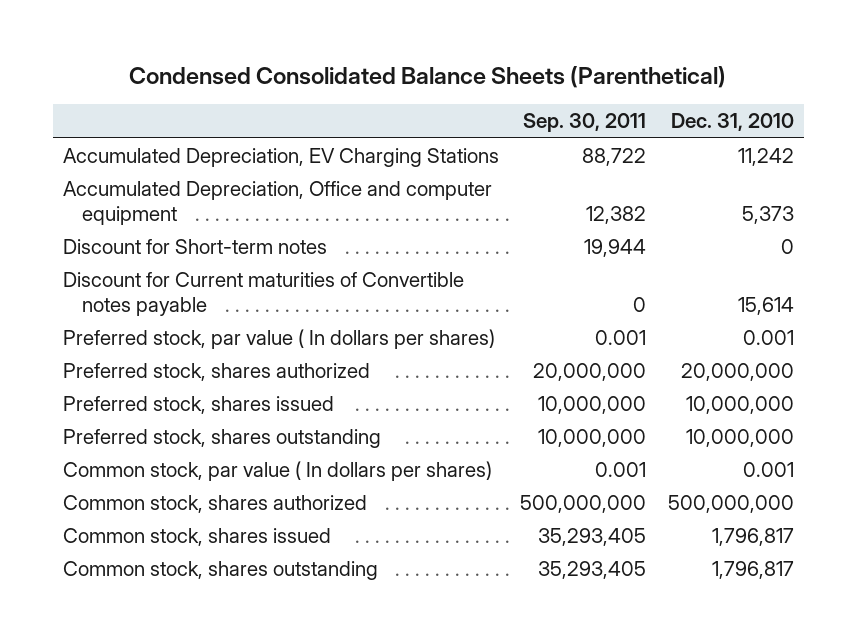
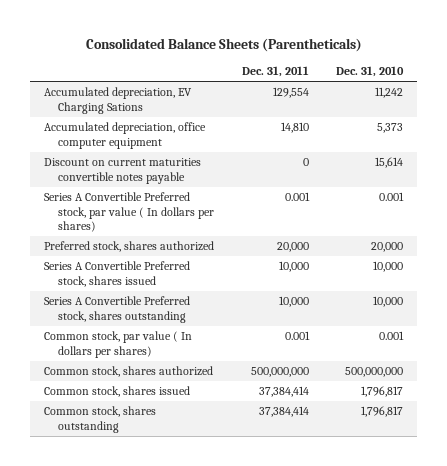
- Condensed Consolidated Balance Sheets (Parenthetical)
+ Consolidated Balance Sheets (Parentheticals)
- | Sep. 30, 2011 | Dec. 31, 2010
+ | Dec. 31, 2011 | Dec. 31, 2010
- Accumulated Depreciation, EV Charging Stations | 88,722 | 11,242
- Accumulated Depreciation, Office and computer equipment | 12,382 | 5,373
- Discount for Short-term notes | 19,944 | 0
- Discount for Current maturities of Convertible notes payable | 0 | 15,614
- Preferred stock, par value ( In dollars per shares) | 0.001 | 0.001
- Preferred stock, shares authorized | 20,000,000 | 20,000,000
- Preferred stock, shares issued | 10,000,000 | 10,000,000
- Preferred stock, shares outstanding | 10,000,000 | 10,000,000
+ Accumulated depreciation, EV Charging Sations | 129,554 | 11,242
+ Accumulated depreciation, office computer equipment | 14,810 | 5,373
+ Discount on current maturities convertible notes payable | 0 | 15,614
+ Series A Convertible Preferred stock, par value ( In dollars per shares) | 0.001 | 0.001
+ Preferred stock, shares authorized | 20,000 | 20,000
+ Series A Convertible Preferred stock, shares issued | 10,000 | 10,000
+ Series A Convertible Preferred stock, shares outstanding | 10,000 | 10,000

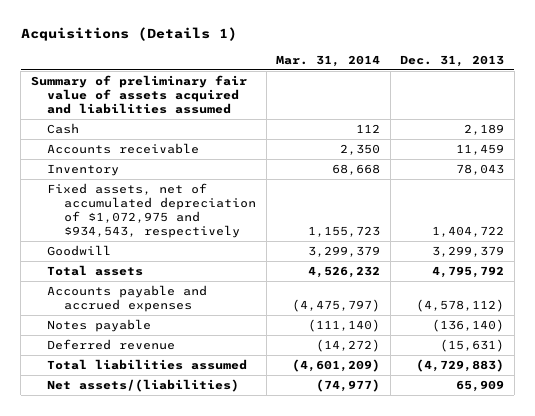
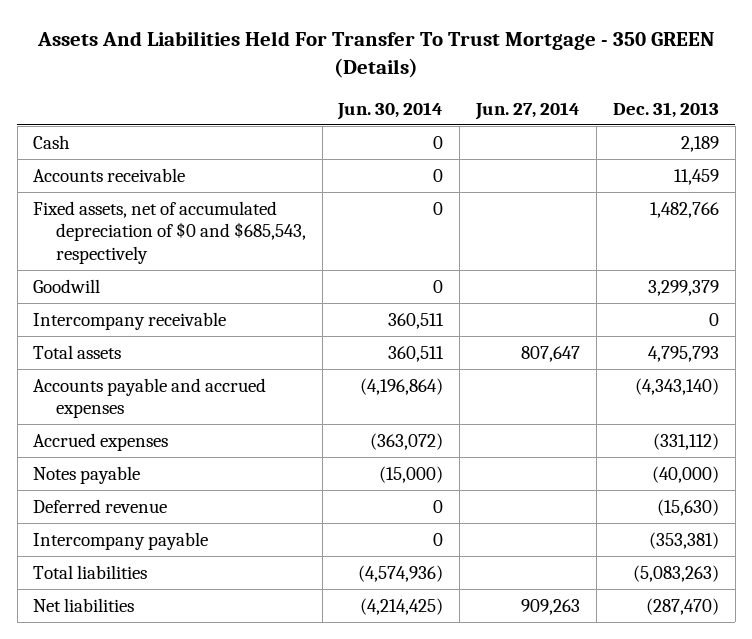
- Acquisitions (Details 1)
+ Assets And Liabilities Held For Transfer To Trust Mortgage - 350 GREEN (Details)
- | Mar. 31, 2014 | Dec. 31, 2013
+ | Jun. 30, 2014 | Jun. 27, 2014 | Dec. 31, 2013
- Summary of preliminary fair value of assets acquired and liabilities assumed
- Inventory | 68,668 | 78,043
- Fixed assets, net of accumulated depreciation of $1,072,975 and $934,543, respectively | 1,155,723 | 1,404,722
+ Fixed assets, net of accumulated depreciation of $0 and $685,543, respectively | 0 | | 1,482,766
- Total assets | 4,526,232 | 4,795,792
- Accounts payable and accrued expenses | (4,475,797) | (4,578,112)
- Notes payable | (111,140) | (136,140)
- Deferred revenue | (14,272) | (15,631)
- Total liabilities assumed | (4,601,209) | (4,729,883)
- Net assets/(liabilities) | (74,977) | 65,909
+ Intercompany receivable | 360,511 | | 0
+ Total assets | 360,511 | 807,647 | 4,795,793
+ Accounts payable and accrued expenses | (4,196,864) | | (4,343,140)
+ Accrued expenses | (363,072) | | (331,112)
+ Notes payable | (15,000) | | (40,000)
+ Deferred revenue | 0 | | (15,630)
+ Intercompany payable | 0 | | (353,381)
+ Total liabilities | (4,574,936) | | (5,083,263)
+ Net liabilities | (4,214,425) | 909,263 | (287,470)

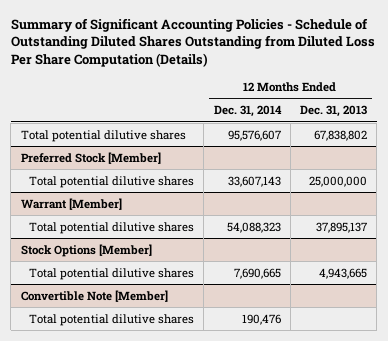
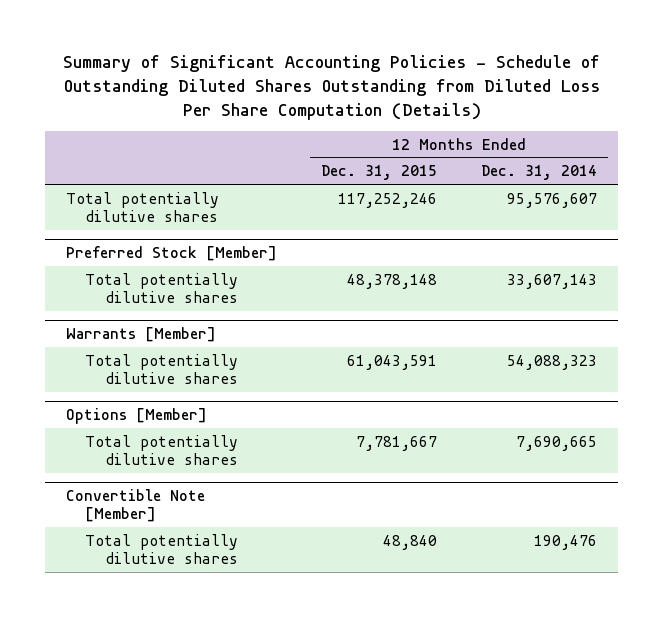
- | 12 Months Ended Dec. 31, 2014 | 12 Months Ended Dec. 31, 2013
+ | 12 Months Ended Dec. 31, 2015 | 12 Months Ended Dec. 31, 2014
- Total potential dilutive shares | 95,576,607 | 67,838,802
+ Total potentially dilutive shares | 117,252,246 | 95,576,607
@ Preferred Stock [Member]
- Total potential dilutive shares | 33,607,143 | 25,000,000
- Warrant [Member]
- Total potential dilutive shares | 54,088,323 | 37,895,137
- Stock Options [Member]
- Total potential dilutive shares | 7,690,665 | 4,943,665
@ Preferred Stock [Member]
+ Total potentially dilutive shares | 48,378,148 | 33,607,143
+ Warrants [Member]
+ Total potentially dilutive shares | 61,043,591 | 54,088,323
+ Options [Member]
+ Total potentially dilutive shares | 7,781,667 | 7,690,665
@ Convertible Note [Member]
- Total potential dilutive shares | 190,476 |
+ Total potentially dilutive shares | 48,840 | 190,476

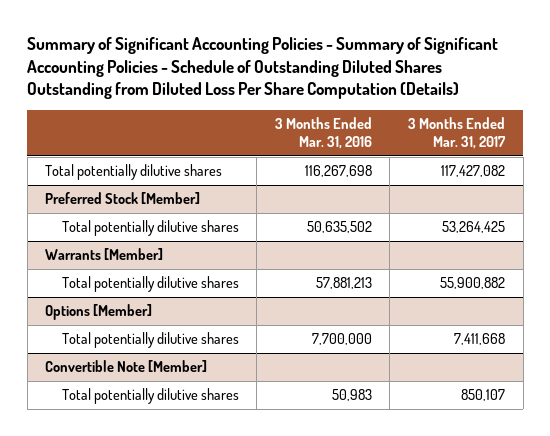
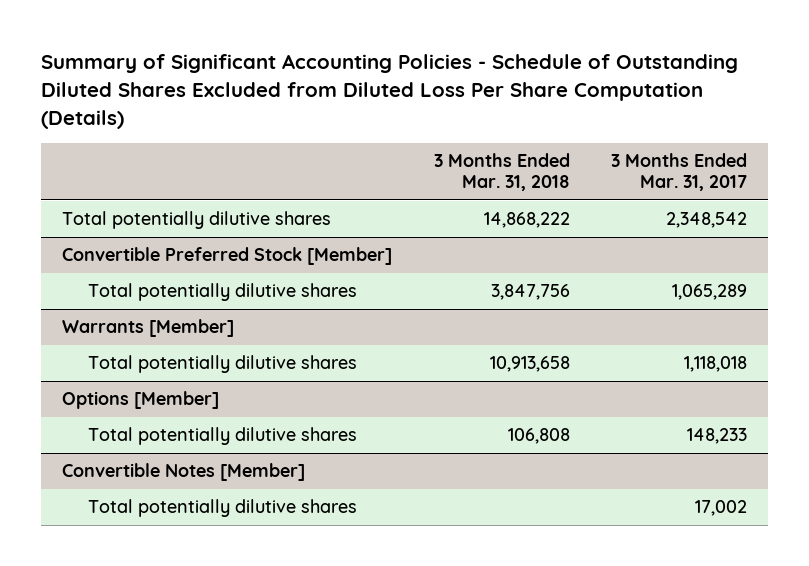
- Summary of Significant Accounting Policies - Summary of Significant Accounting Policies - Schedule of Outstanding Diluted Shares Outstanding from Diluted Loss Per Share Computation (Details)
+ Summary of Significant Accounting Policies - Schedule of Outstanding Diluted Shares Excluded from Diluted Loss Per Share Computation (Details)
- | 3 Months Ended Mar. 31, 2016 | 3 Months Ended Mar. 31, 2017
+ | 3 Months Ended Mar. 31, 2018 | 3 Months Ended Mar. 31, 2017
- Total potentially dilutive shares | 116,267,698 | 117,427,082
- Preferred Stock [Member]
- Total potentially dilutive shares | 50,635,502 | 53,264,425
+ Total potentially dilutive shares | 14,868,222 | 2,348,542
+ Convertible Preferred Stock [Member]
+ Total potentially dilutive shares | 3,847,756 | 1,065,289
@ Warrants [Member]
- Total potentially dilutive shares | 57,881,213 | 55,900,882
+ Total potentially dilutive shares | 10,913,658 | 1,118,018
@ Options [Member]
- Total potentially dilutive shares | 7,700,000 | 7,411,668
- Convertible Note [Member]
- Total potentially dilutive shares | 50,983 | 850,107
@ Options [Member]
+ Total potentially dilutive shares | 106,808 | 148,233
+ Convertible Notes [Member]
+ Total potentially dilutive shares | | 17,002

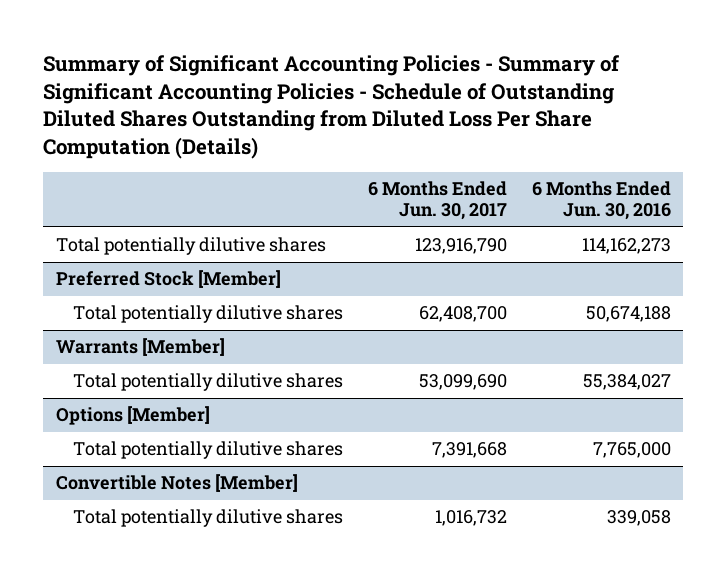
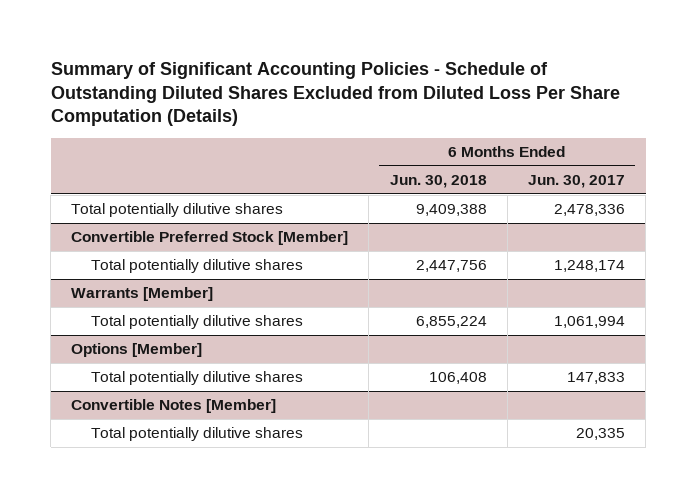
- Summary of Significant Accounting Policies - Summary of Significant Accounting Policies - Schedule of Outstanding Diluted Shares Outstanding from Diluted Loss Per Share Computation (Details)
+ Summary of Significant Accounting Policies - Schedule of Outstanding Diluted Shares Excluded from Diluted Loss Per Share Computation (Details)
- | 6 Months Ended Jun. 30, 2017 | 6 Months Ended Jun. 30, 2016
+ | 6 Months Ended Jun. 30, 2018 | 6 Months Ended Jun. 30, 2017
- Total potentially dilutive shares | 123,916,790 | 114,162,273
- Preferred Stock [Member]
- Total potentially dilutive shares | 62,408,700 | 50,674,188
+ Total potentially dilutive shares | 9,409,388 | 2,478,336
+ Convertible Preferred Stock [Member]
+ Total potentially dilutive shares | 2,447,756 | 1,248,174
@ Warrants [Member]
- Total potentially dilutive shares | 53,099,690 | 55,384,027
+ Total potentially dilutive shares | 6,855,224 | 1,061,994
@ Options [Member]
- Total potentially dilutive shares | 7,391,668 | 7,765,000
+ Total potentially dilutive shares | 106,408 | 147,833
@ Convertible Notes [Member]
- Total potentially dilutive shares | 1,016,732 | 339,058
+ Total potentially dilutive shares | | 20,335

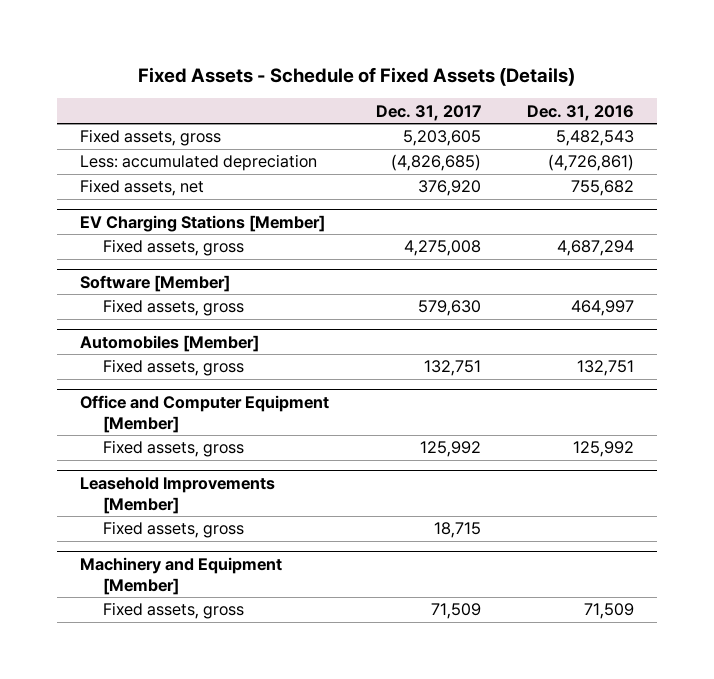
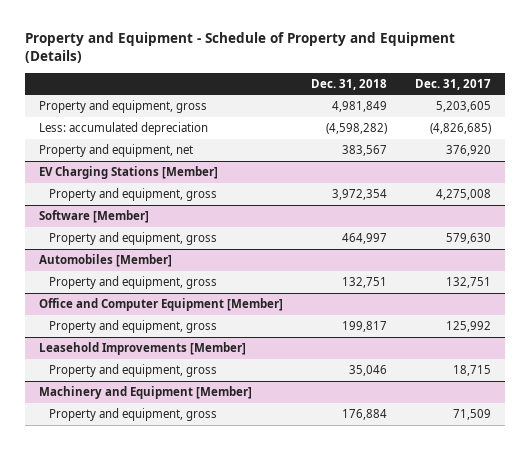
- Fixed Assets - Schedule of Fixed Assets (Details)
+ Property and Equipment - Schedule of Property and Equipment (Details)
- | Dec. 31, 2017 | Dec. 31, 2016
+ | Dec. 31, 2018 | Dec. 31, 2017
- Fixed assets, gross | 5,203,605 | 5,482,543
+ Property and equipment, gross | 4,981,849 | 5,203,605
- Fixed assets, net | 376,920 | 755,682
+ Property and equipment, net | 383,567 | 376,920
@ EV Charging Stations [Member]
- Fixed assets, gross | 4,275,008 | 4,687,294
+ Property and equipment, gross | 3,972,354 | 4,275,008
@ Software [Member]
- Fixed assets, gross | 579,630 | 464,997
+ Property and equipment, gross | 464,997 | 579,630
@ Automobiles [Member]
- Fixed assets, gross | 132,751 | 132,751
+ Property and equipment, gross | 132,751 | 132,751
@ Office and Computer Equipment [Member]
- Fixed assets, gross | 125,992 | 125,992
+ Property and equipment, gross | 199,817 | 125,992
@ Leasehold Improvements [Member]
- Fixed assets, gross | 18,715 |
+ Property and equipment, gross | 35,046 | 18,715
@ Machinery and Equipment [Member]
- Fixed assets, gross | 71,509 | 71,509
+ Property and equipment, gross | 176,884 | 71,509

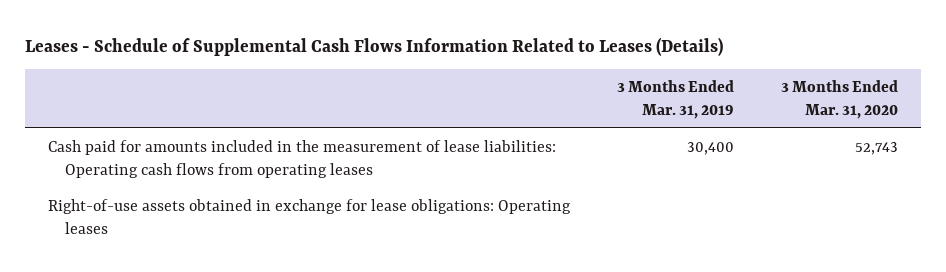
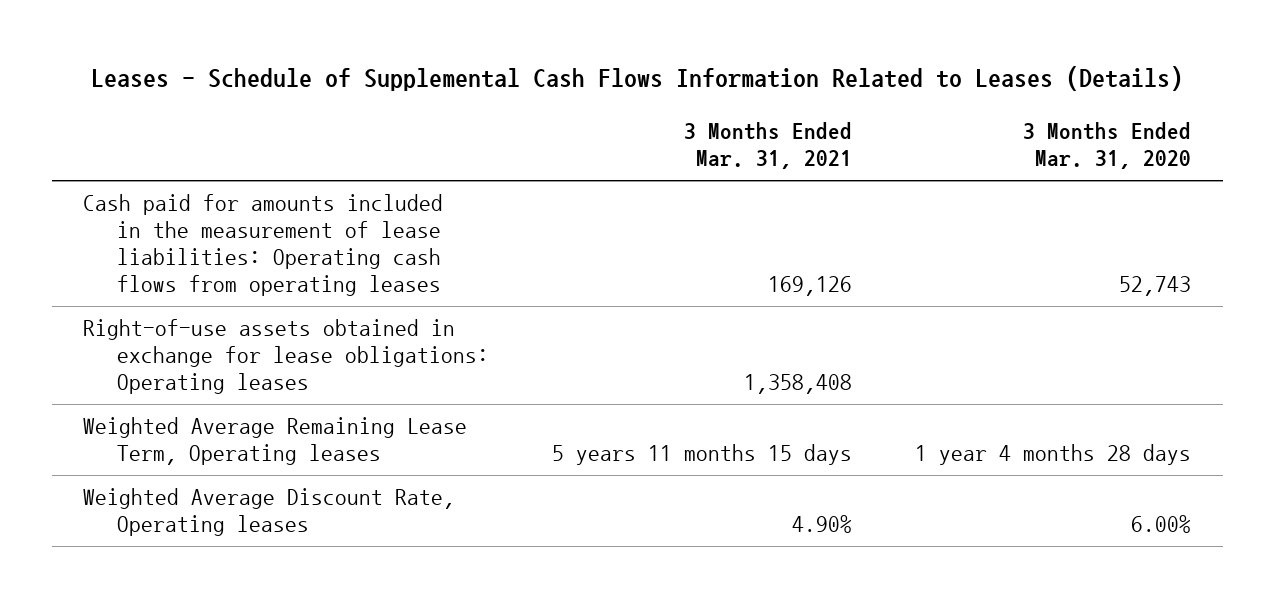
- | 3 Months Ended Mar. 31, 2019 | 3 Months Ended Mar. 31, 2020
+ | 3 Months Ended Mar. 31, 2021 | 3 Months Ended Mar. 31, 2020
+ Weighted Average Remaining Lease Term, Operating leases | 5 years 11 months 15 days | 1 year 4 months 28 days
+ Weighted Average Discount Rate, Operating leases | 4.90% | 6.00%

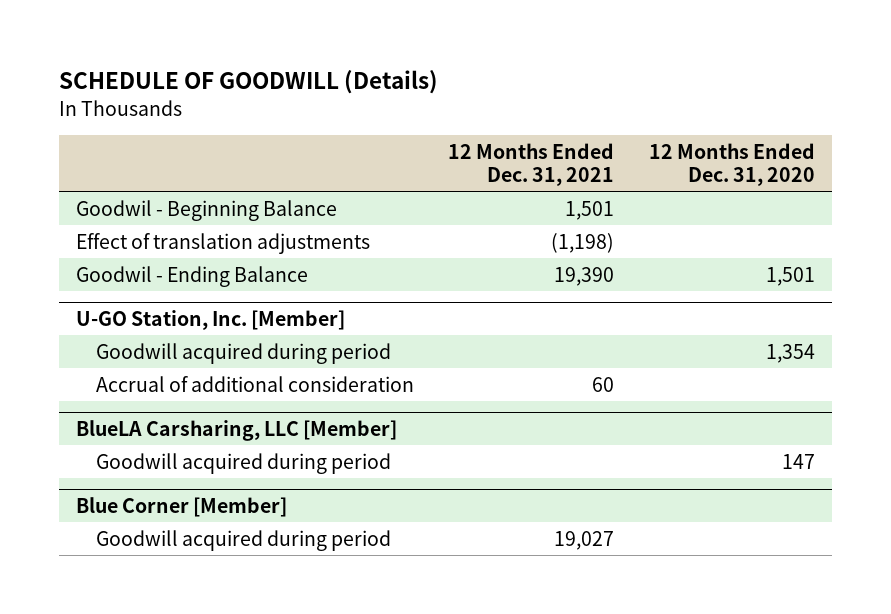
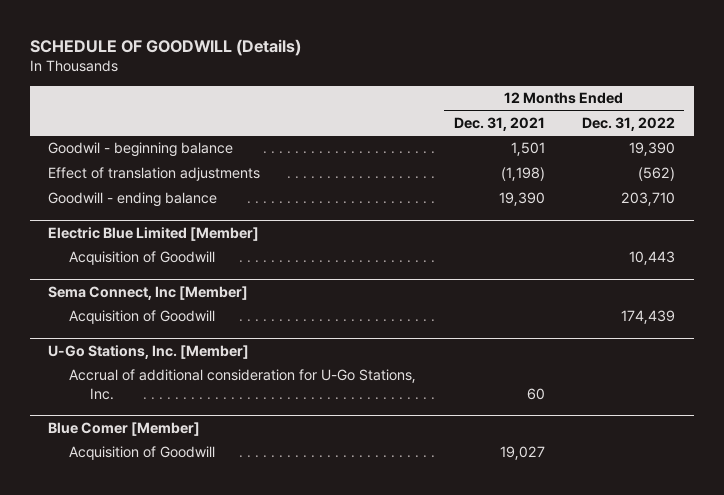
- | 12 Months Ended Dec. 31, 2021 | 12 Months Ended Dec. 31, 2020
+ | 12 Months Ended Dec. 31, 2021 | 12 Months Ended Dec. 31, 2022
- Goodwil - Beginning Balance | 1,501 |
+ Goodwil - beginning balance | 1,501 | 19,390
- Goodwil - Ending Balance | 19,390 | 1,501
- U-GO Station, Inc. [Member]
- Goodwill acquired during period | | 1,354
- Accrual of additional consideration | 60 |
- BlueLA Carsharing, LLC [Member]
- Goodwill acquired during period | | 147
- Blue Corner [Member]
- Goodwill acquired during period | 19,027 |
+ Goodwill - ending balance | 19,390 | 203,710
+ Electric Blue Limited [Member]
+ Acquisition of Goodwill | | 10,443
+ Sema Connect, Inc [Member]
+ Acquisition of Goodwill | | 174,439
+ U-Go Stations, Inc. [Member]
+ Accrual of additional consideration for U-Go Stations, Inc. | 60 |
+ Blue Comer [Member]
+ Acquisition of Goodwill | 19,027 |

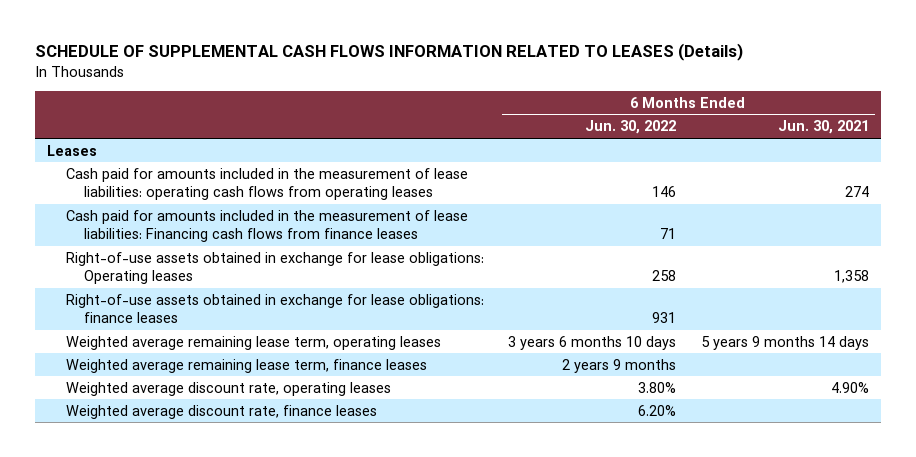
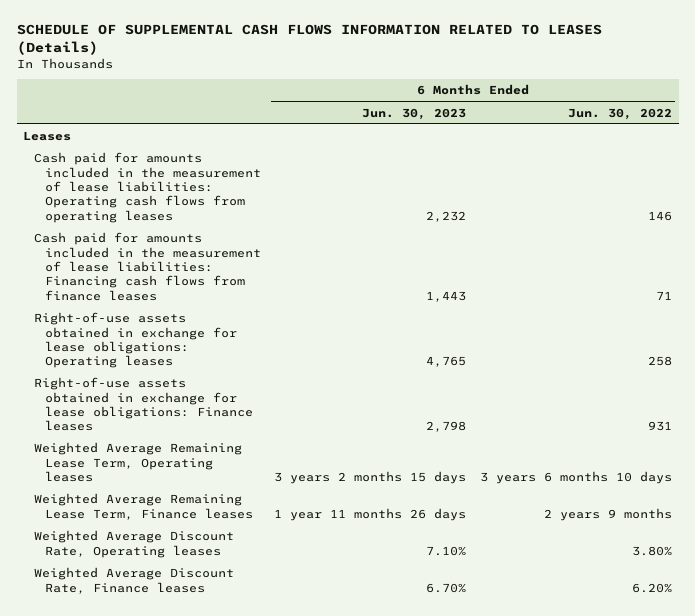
- | 6 Months Ended Jun. 30, 2022 | 6 Months Ended Jun. 30, 2021
+ | 6 Months Ended Jun. 30, 2023 | 6 Months Ended Jun. 30, 2022
- Cash paid for amounts included in the measurement of lease liabilities: operating cash flows from operating leases | 146 | 274
+ Cash paid for amounts included in the measurement of lease liabilities: Operating cash flows from operating leases | 2,232 | 146
- Right-of-use assets obtained in exchange for lease obligations: finance leases | 931 |
- Weighted average remaining lease term, operating leases | 3 years 6 months 10 days | 5 years 9 months 14 days
- Weighted average remaining lease term, finance leases | 2 years 9 months |
- Weighted average discount rate, operating leases | 3.80% | 4.90%
- Weighted average discount rate, finance leases | 6.20% |
+ Right-of-use assets obtained in exchange for lease obligations: Finance leases | 2,798 | 931
+ Weighted Average Remaining Lease Term, Operating leases | 3 years 2 months 15 days | 3 years 6 months 10 days
+ Weighted Average Remaining Lease Term, Finance leases | 1 year 11 months 26 days | 2 years 9 months
+ Weighted Average Discount Rate, Operating leases | 7.10% | 3.80%
+ Weighted Average Discount Rate, Finance leases | 6.70% | 6.20%

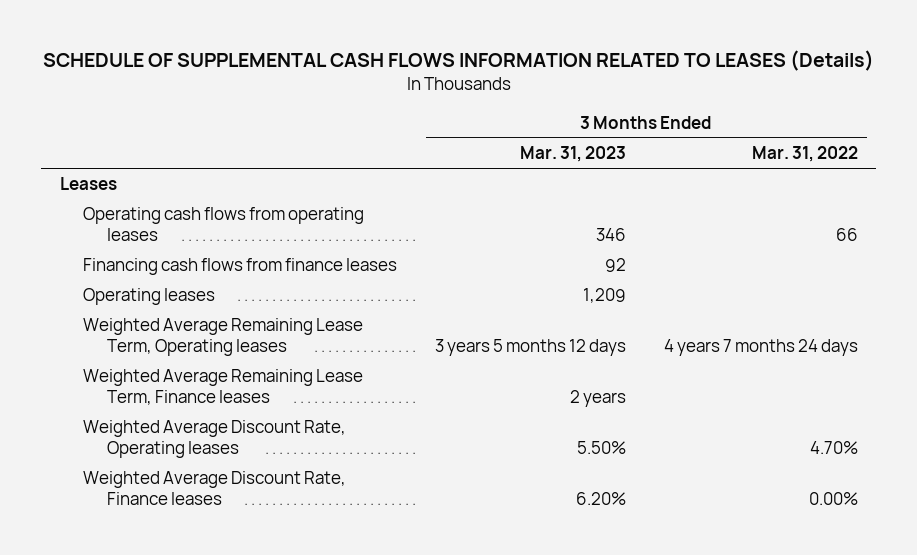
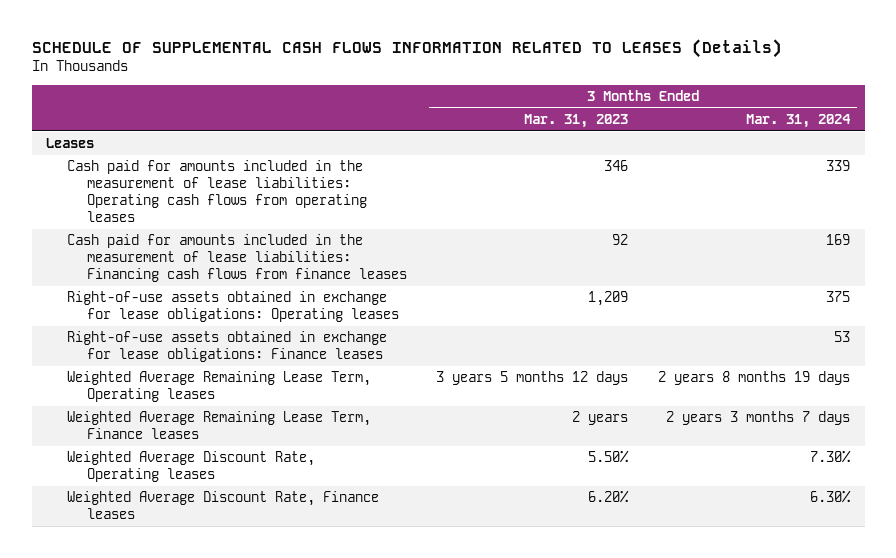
- | 3 Months Ended Mar. 31, 2023 | 3 Months Ended Mar. 31, 2022
+ | 3 Months Ended Mar. 31, 2023 | 3 Months Ended Mar. 31, 2024
- Operating cash flows from operating leases | 346 | 66
- Financing cash flows from finance leases | 92 |
- Operating leases | 1,209 |
+ Cash paid for amounts included in the measurement of lease liabilities: Operating cash flows from operating leases | 346 | 339
+ Cash paid for amounts included in the measurement of lease liabilities: Financing cash flows from finance leases | 92 | 169
+ Right-of-use assets obtained in exchange for lease obligations: Operating leases | 1,209 | 375
+ Right-of-use assets obtained in exchange for lease obligations: Finance leases | | 53

